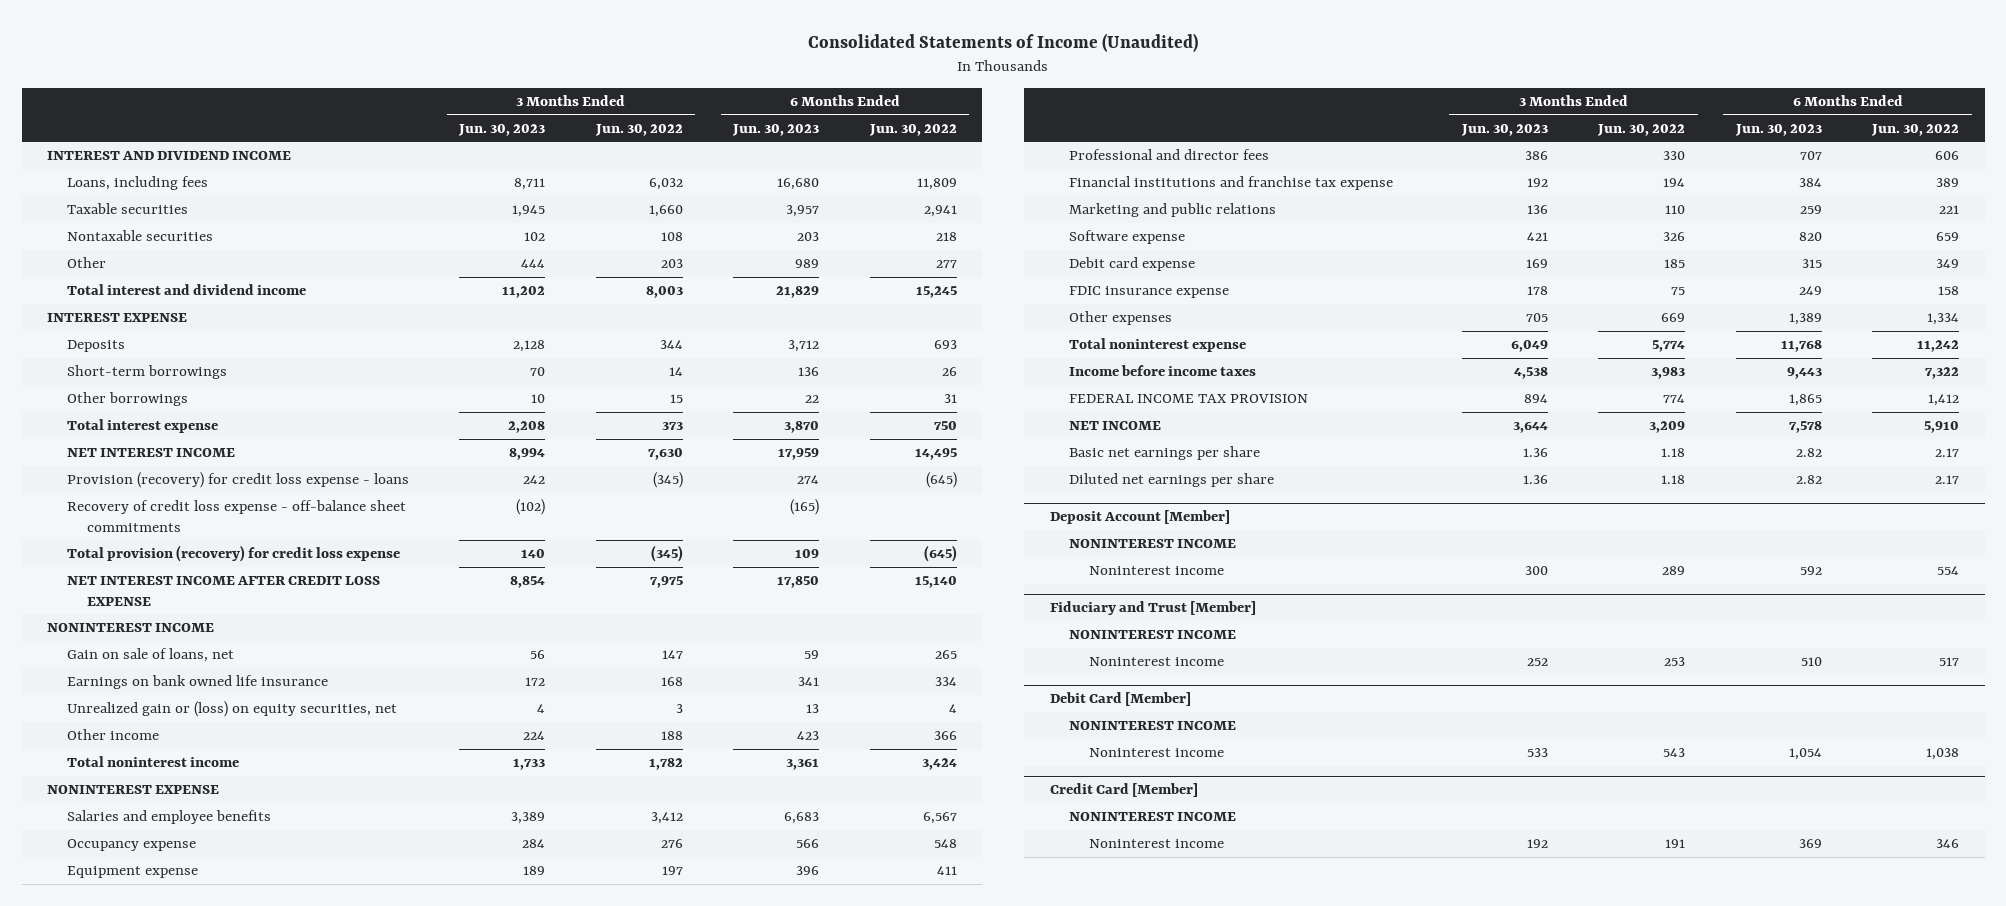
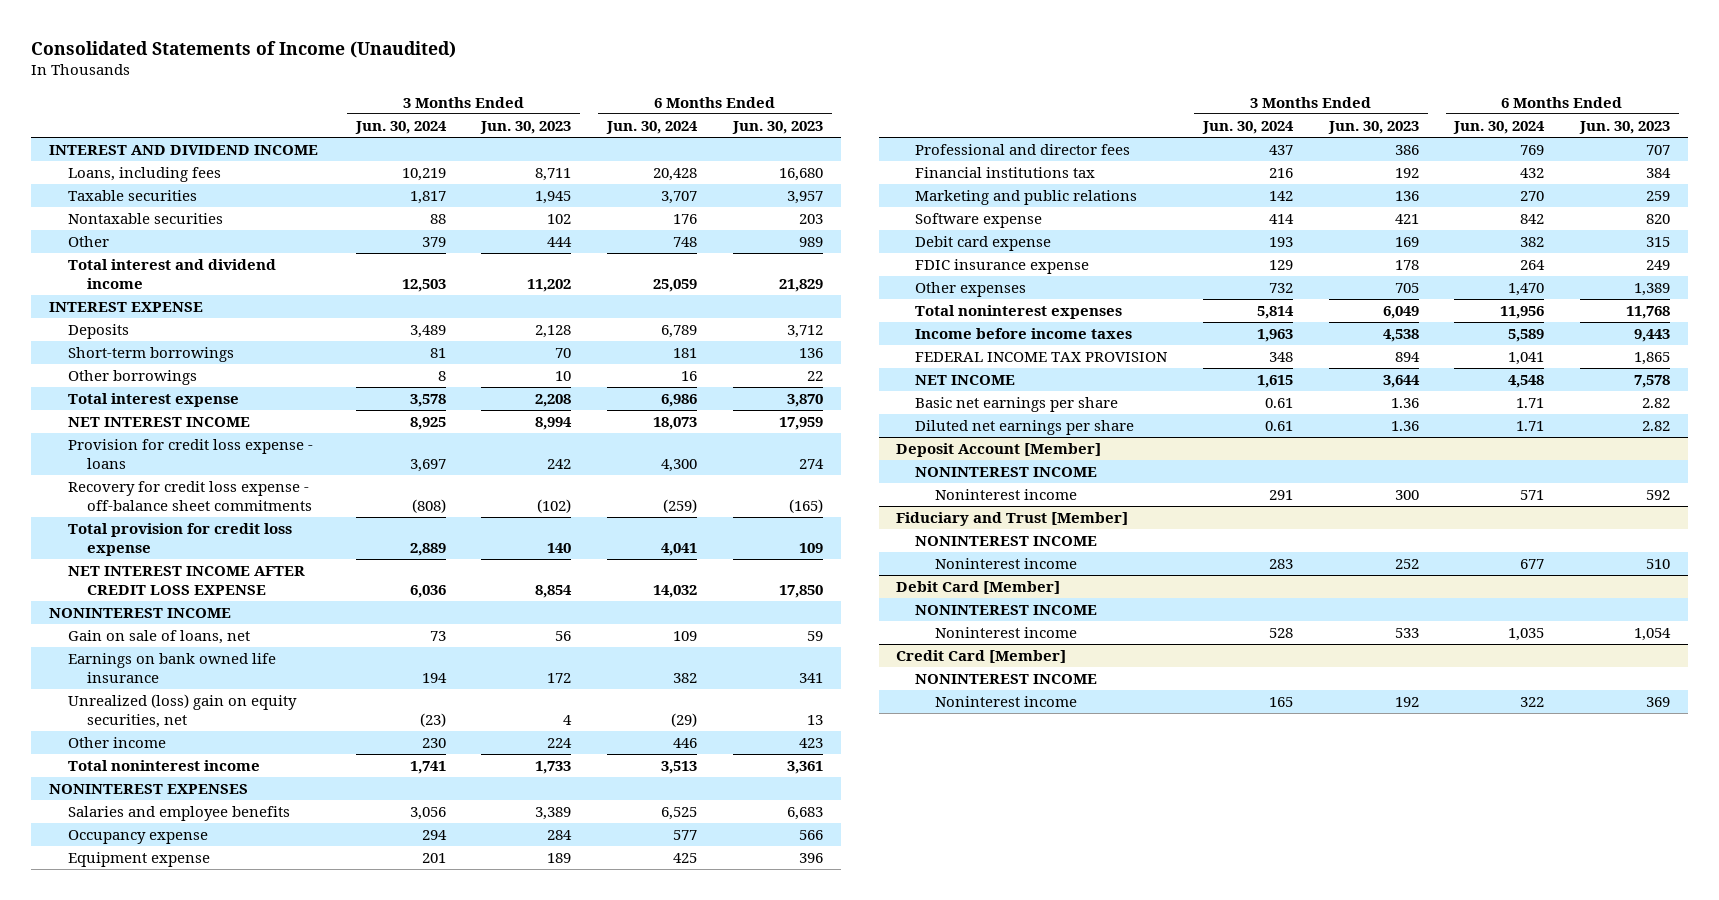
- | 3 Months Ended Jun. 30, 2023 | 3 Months Ended Jun. 30, 2022 | 6 Months Ended Jun. 30, 2023 | 6 Months Ended Jun. 30, 2022
+ | 3 Months Ended Jun. 30, 2024 | 3 Months Ended Jun. 30, 2023 | 6 Months Ended Jun. 30, 2024 | 6 Months Ended Jun. 30, 2023
- Provision (recovery) for credit loss expense - loans | 242 | (345) | 274 | (645)
- Recovery of credit loss expense - off-balance sheet commitments | (102) | | (165) |
- Total provision (recovery) for credit loss expense | 140 | (345) | 109 | (645)
+ Provision for credit loss expense - loans | 3,697 | 242 | 4,300 | 274
+ Recovery for credit loss expense - off-balance sheet commitments | (808) | (102) | (259) | (165)
+ Total provision for credit loss expense | 2,889 | 140 | 4,041 | 109
- Unrealized gain or (loss) on equity securities, net | 4 | 3 | 13 | 4
+ Unrealized (loss) gain on equity securities, net | (23) | 4 | (29) | 13
- NONINTEREST EXPENSE
+ NONINTEREST EXPENSES
- Financial institutions and franchise tax expense | 192 | 194 | 384 | 389
+ Financial institutions tax | 216 | 192 | 432 | 384
- Total noninterest expense | 6,049 | 5,774 | 11,768 | 11,242
+ Total noninterest expenses | 5,814 | 6,049 | 11,956 | 11,768

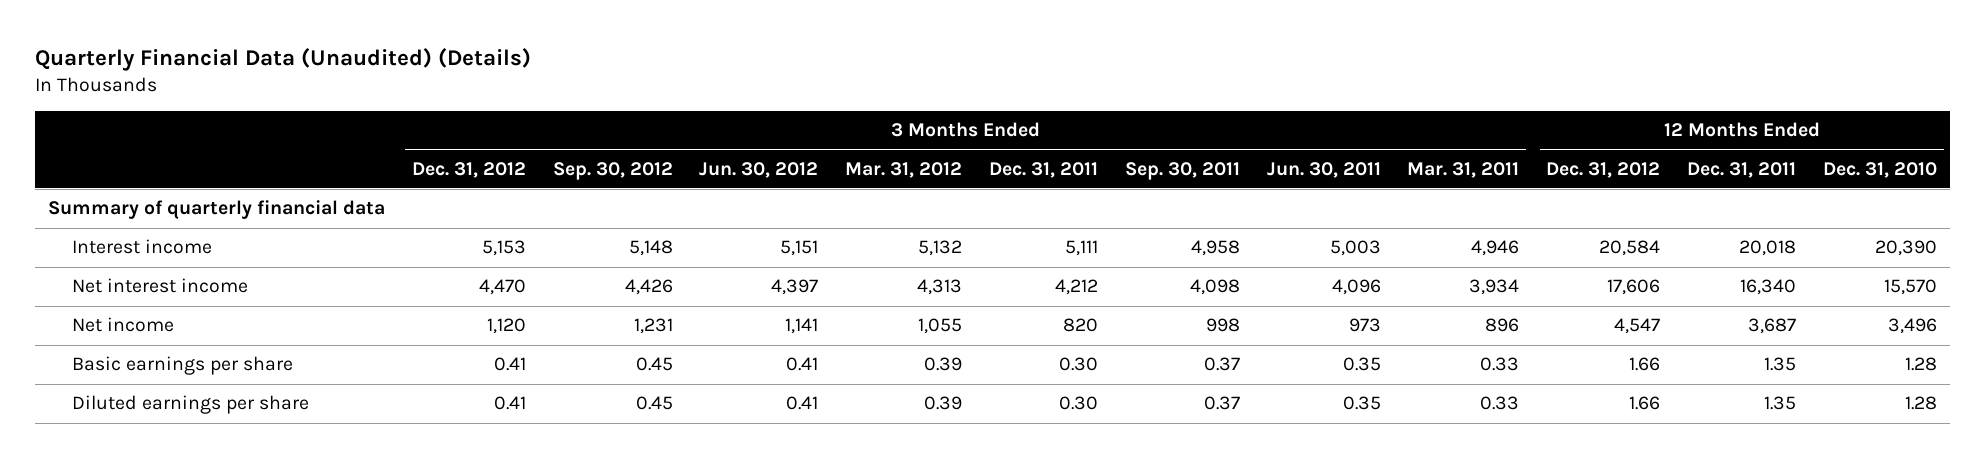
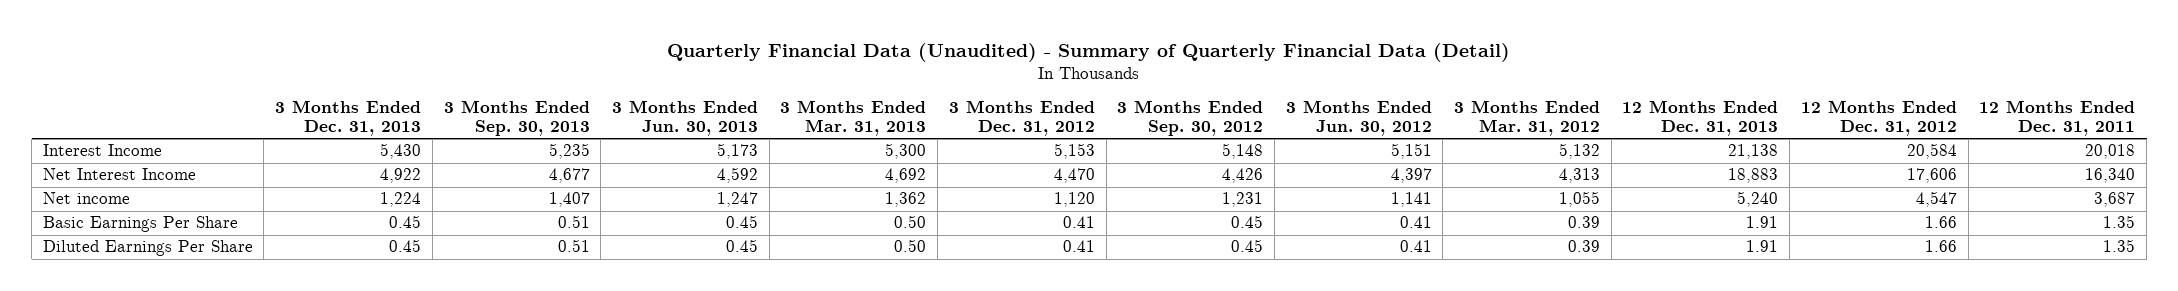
- Quarterly Financial Data (Unaudited) (Details)
+ Quarterly Financial Data (Unaudited) - Summary of Quarterly Financial Data (Detail)
- | 3 Months Ended Dec. 31, 2012 | 3 Months Ended Sep. 30, 2012 | 3 Months Ended Jun. 30, 2012 | 3 Months Ended Mar. 31, 2012 | 3 Months Ended Dec. 31, 2011 | 3 Months Ended Sep. 30, 2011 | 3 Months Ended Jun. 30, 2011 | 3 Months Ended Mar. 31, 2011 | 12 Months Ended Dec. 31, 2012 | 12 Months Ended Dec. 31, 2011 | 12 Months Ended Dec. 31, 2010
+ | 3 Months Ended Dec. 31, 2013 | 3 Months Ended Sep. 30, 2013 | 3 Months Ended Jun. 30, 2013 | 3 Months Ended Mar. 31, 2013 | 3 Months Ended Dec. 31, 2012 | 3 Months Ended Sep. 30, 2012 | 3 Months Ended Jun. 30, 2012 | 3 Months Ended Mar. 31, 2012 | 12 Months Ended Dec. 31, 2013 | 12 Months Ended Dec. 31, 2012 | 12 Months Ended Dec. 31, 2011
- Summary of quarterly financial data
- Interest income | 5,153 | 5,148 | 5,151 | 5,132 | 5,111 | 4,958 | 5,003 | 4,946 | 20,584 | 20,018 | 20,390
- Net interest income | 4,470 | 4,426 | 4,397 | 4,313 | 4,212 | 4,098 | 4,096 | 3,934 | 17,606 | 16,340 | 15,570
+ Interest Income | 5,430 | 5,235 | 5,173 | 5,300 | 5,153 | 5,148 | 5,151 | 5,132 | 21,138 | 20,584 | 20,018
+ Net Interest Income | 4,922 | 4,677 | 4,592 | 4,692 | 4,470 | 4,426 | 4,397 | 4,313 | 18,883 | 17,606 | 16,340
- Basic earnings per share | 0.41 | 0.45 | 0.41 | 0.39 | 0.30 | 0.37 | 0.35 | 0.33 | 1.66 | 1.35 | 1.28
- Diluted earnings per share | 0.41 | 0.45 | 0.41 | 0.39 | 0.30 | 0.37 | 0.35 | 0.33 | 1.66 | 1.35 | 1.28
+ Basic Earnings Per Share | 0.45 | 0.51 | 0.45 | 0.50 | 0.41 | 0.45 | 0.41 | 0.39 | 1.91 | 1.66 | 1.35
+ Diluted Earnings Per Share | 0.45 | 0.51 | 0.45 | 0.50 | 0.41 | 0.45 | 0.41 | 0.39 | 1.91 | 1.66 | 1.35

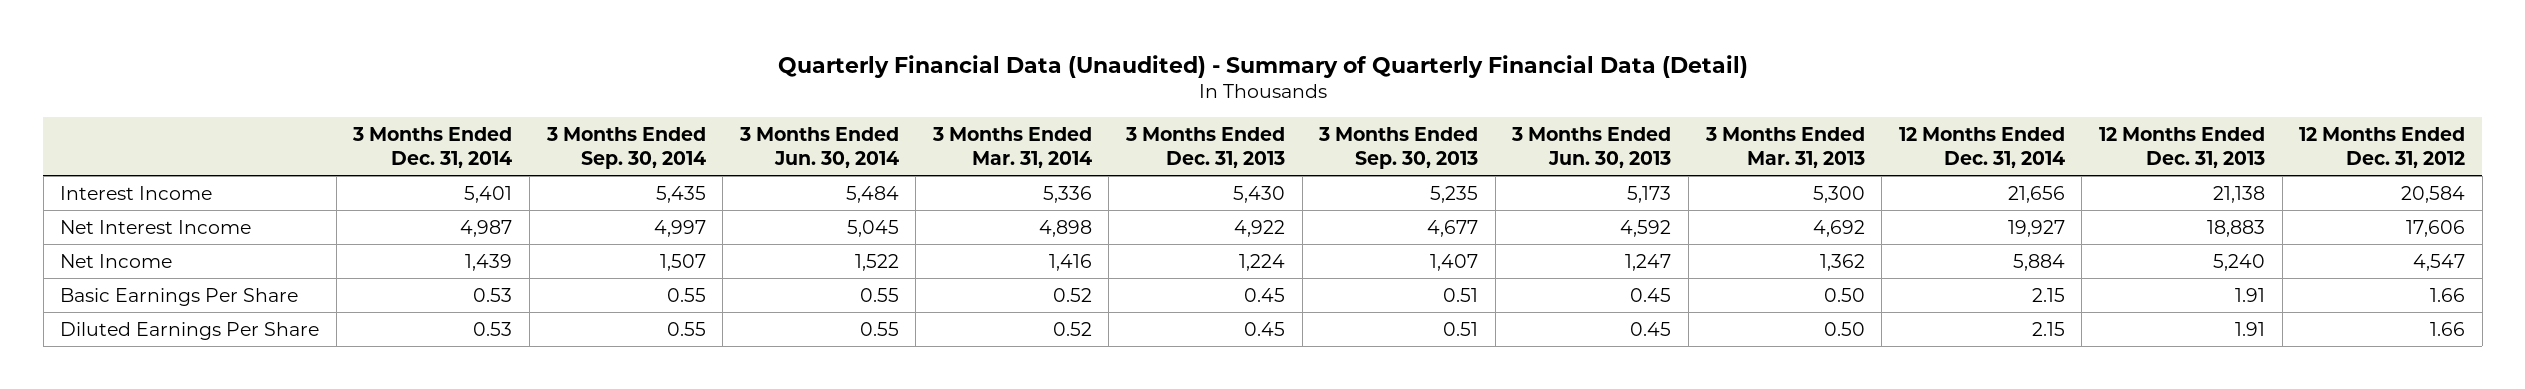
- | 3 Months Ended Dec. 31, 2013 | 3 Months Ended Sep. 30, 2013 | 3 Months Ended Jun. 30, 2013 | 3 Months Ended Mar. 31, 2013 | 3 Months Ended Dec. 31, 2012 | 3 Months Ended Sep. 30, 2012 | 3 Months Ended Jun. 30, 2012 | 3 Months Ended Mar. 31, 2012 | 12 Months Ended Dec. 31, 2013 | 12 Months Ended Dec. 31, 2012 | 12 Months Ended Dec. 31, 2011
+ | 3 Months Ended Dec. 31, 2014 | 3 Months Ended Sep. 30, 2014 | 3 Months Ended Jun. 30, 2014 | 3 Months Ended Mar. 31, 2014 | 3 Months Ended Dec. 31, 2013 | 3 Months Ended Sep. 30, 2013 | 3 Months Ended Jun. 30, 2013 | 3 Months Ended Mar. 31, 2013 | 12 Months Ended Dec. 31, 2014 | 12 Months Ended Dec. 31, 2013 | 12 Months Ended Dec. 31, 2012
- Net income | 1,224 | 1,407 | 1,247 | 1,362 | 1,120 | 1,231 | 1,141 | 1,055 | 5,240 | 4,547 | 3,687
+ Net Income | 1,439 | 1,507 | 1,522 | 1,416 | 1,224 | 1,407 | 1,247 | 1,362 | 5,884 | 5,240 | 4,547

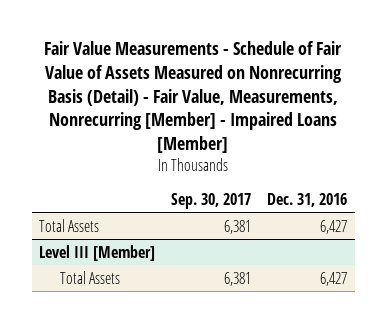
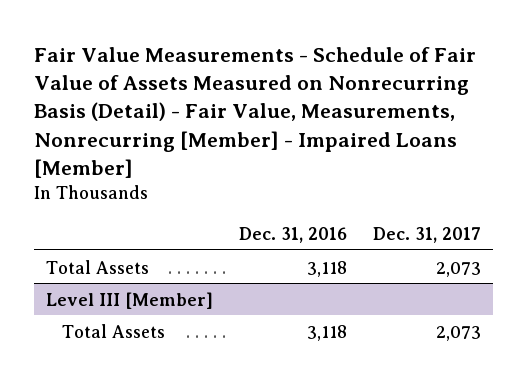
- | Sep. 30, 2017 | Dec. 31, 2016
+ | Dec. 31, 2016 | Dec. 31, 2017
- Total Assets | 6,381 | 6,427
+ Total Assets | 3,118 | 2,073
@ Level III [Member]
- Total Assets | 6,381 | 6,427
+ Total Assets | 3,118 | 2,073

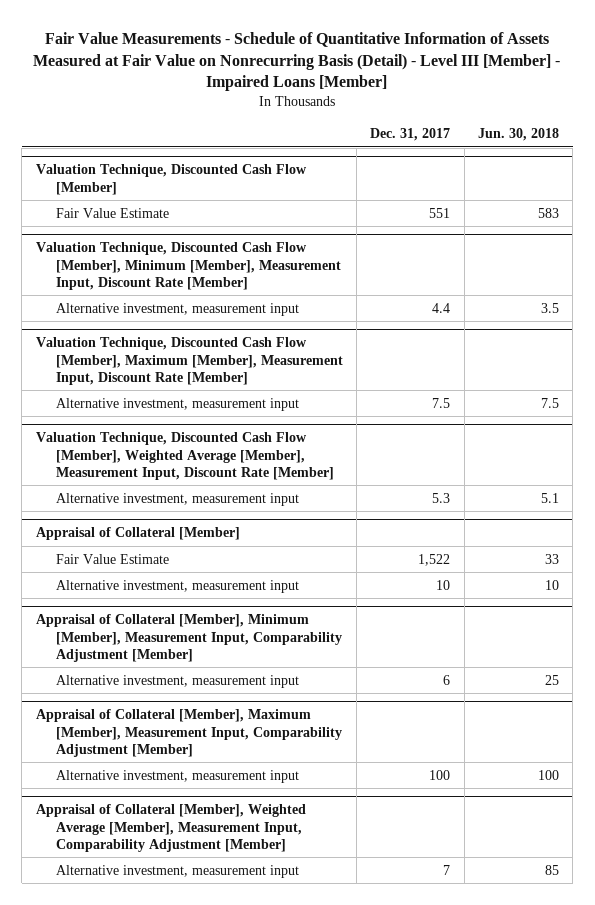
- Fair Value Measurements - Schedule of Fair Value of Assets Measured on Nonrecurring Basis (Detail) - Fair Value, Measurements, Nonrecurring [Member] - Impaired Loans [Member]
+ Fair Value Measurements - Schedule of Quantitative Information of Assets Measured at Fair Value on Nonrecurring Basis (Detail) - Level III [Member] - Impaired Loans [Member]
- | Dec. 31, 2016 | Dec. 31, 2017
+ | Dec. 31, 2017 | Jun. 30, 2018
- Total Assets | 3,118 | 2,073
- Level III [Member]
- Total Assets | 3,118 | 2,073
+ Valuation Technique, Discounted Cash Flow [Member]
+ Fair Value Estimate | 551 | 583
+ Valuation Technique, Discounted Cash Flow [Member], Minimum [Member], Measurement Input, Discount Rate [Member]
+ Alternative investment, measurement input | 4.4 | 3.5
+ Valuation Technique, Discounted Cash Flow [Member], Maximum [Member], Measurement Input, Discount Rate [Member]
+ Alternative investment, measurement input | 7.5 | 7.5
+ Valuation Technique, Discounted Cash Flow [Member], Weighted Average [Member], Measurement Input, Discount Rate [Member]
+ Alternative investment, measurement input | 5.3 | 5.1
+ Appraisal of Collateral [Member]
+ Fair Value Estimate | 1,522 | 33
+ Alternative investment, measurement input | 10 | 10
+ Appraisal of Collateral [Member], Minimum [Member], Measurement Input, Comparability Adjustment [Member]
+ Alternative investment, measurement input | 6 | 25
+ Appraisal of Collateral [Member], Maximum [Member], Measurement Input, Comparability Adjustment [Member]
+ Alternative investment, measurement input | 100 | 100
+ Appraisal of Collateral [Member], Weighted Average [Member], Measurement Input, Comparability Adjustment [Member]
+ Alternative investment, measurement input | 7 | 85

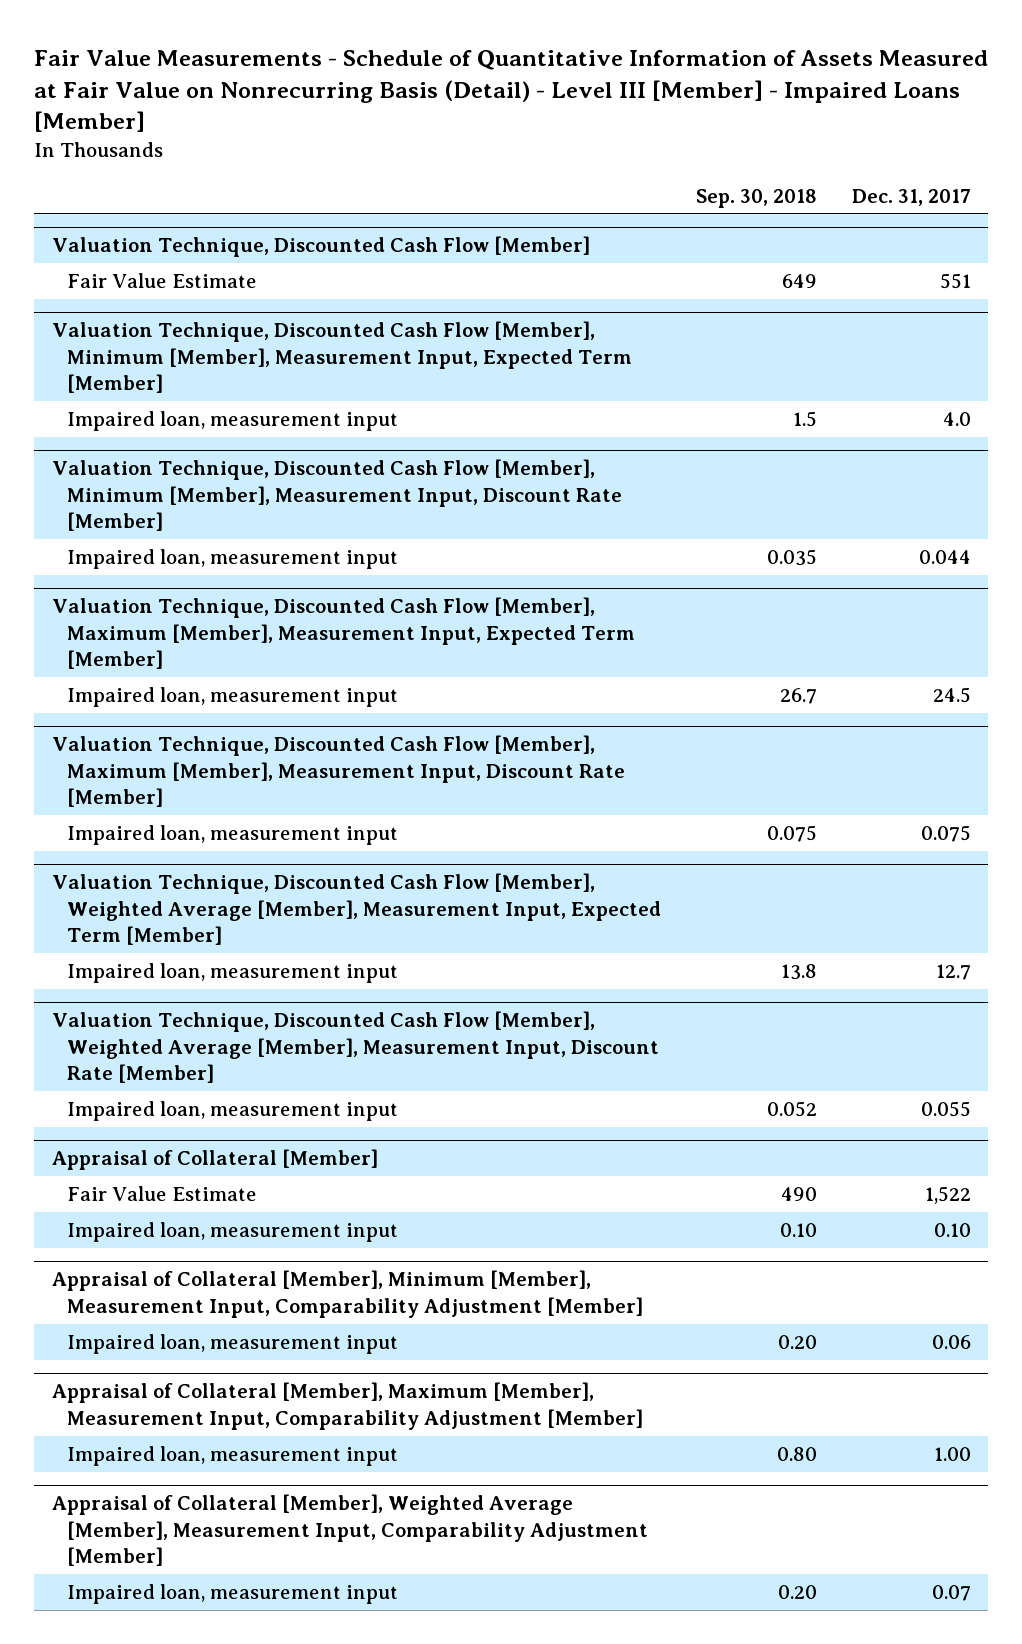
- | Dec. 31, 2017 | Jun. 30, 2018
+ | Sep. 30, 2018 | Dec. 31, 2017
+ Valuation Technique, Discounted Cash Flow [Member], Minimum [Member], Measurement Input, Expected Term [Member]
+ Impaired loan, measurement input | 1.5 | 4.0
@ Valuation Technique, Discounted Cash Flow [Member], Minimum [Member], Measurement Input, Discount Rate [Member]
- Alternative investment, measurement input | 4.4 | 3.5
+ Impaired loan, measurement input | 0.035 | 0.044
+ Valuation Technique, Discounted Cash Flow [Member], Maximum [Member], Measurement Input, Expected Term [Member]
+ Impaired loan, measurement input | 26.7 | 24.5
@ Valuation Technique, Discounted Cash Flow [Member], Maximum [Member], Measurement Input, Discount Rate [Member]
- Alternative investment, measurement input | 7.5 | 7.5
+ Impaired loan, measurement input | 0.075 | 0.075
+ Valuation Technique, Discounted Cash Flow [Member], Weighted Average [Member], Measurement Input, Expected Term [Member]
+ Impaired loan, measurement input | 13.8 | 12.7
@ Valuation Technique, Discounted Cash Flow [Member], Weighted Average [Member], Measurement Input, Discount Rate [Member]
- Alternative investment, measurement input | 5.3 | 5.1
+ Impaired loan, measurement input | 0.052 | 0.055
@ Appraisal of Collateral [Member]
- Alternative investment, measurement input | 10 | 10
+ Impaired loan, measurement input | 0.10 | 0.10
@ Appraisal of Collateral [Member], Minimum [Member], Measurement Input, Comparability Adjustment [Member]
- Alternative investment, measurement input | 6 | 25
+ Impaired loan, measurement input | 0.20 | 0.06
@ Appraisal of Collateral [Member], Maximum [Member], Measurement Input, Comparability Adjustment [Member]
- Alternative investment, measurement input | 100 | 100
+ Impaired loan, measurement input | 0.80 | 1.00
@ Appraisal of Collateral [Member], Weighted Average [Member], Measurement Input, Comparability Adjustment [Member]
- Alternative investment, measurement input | 7 | 85
+ Impaired loan, measurement input | 0.20 | 0.07

